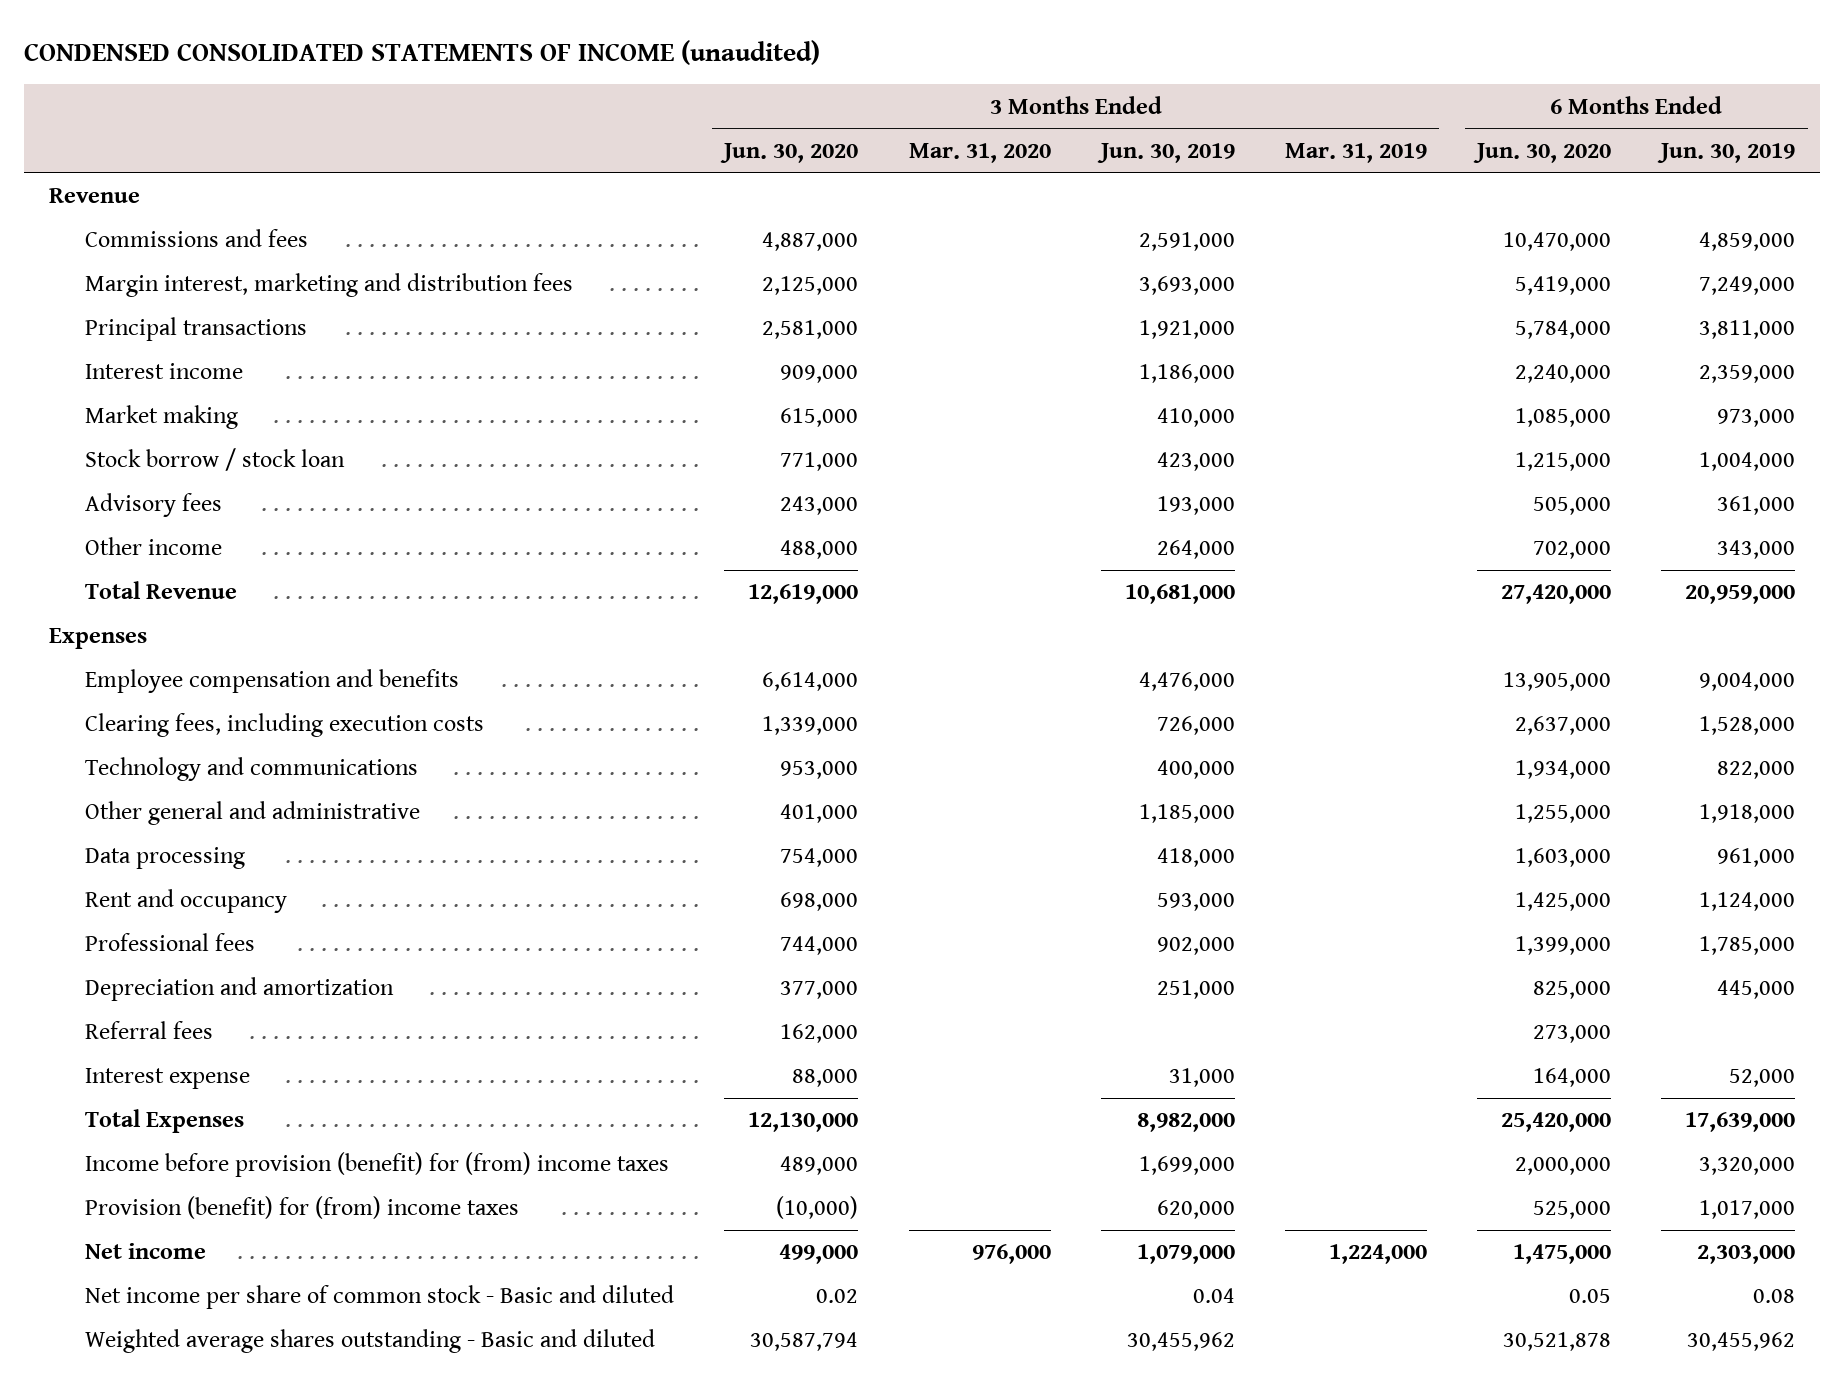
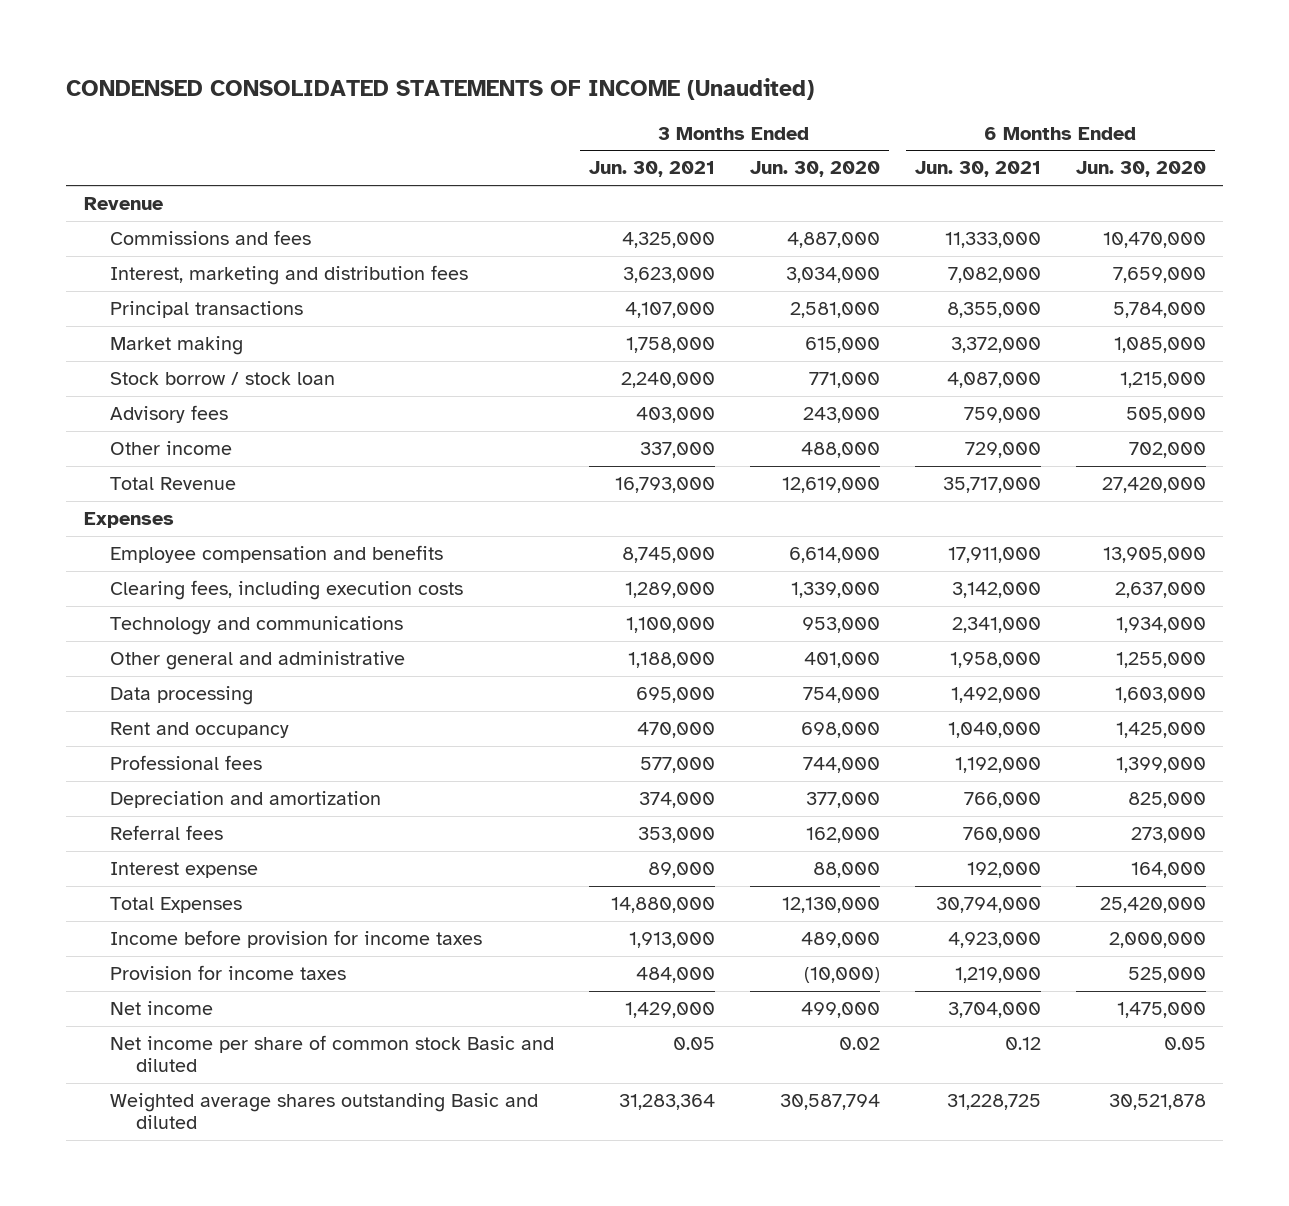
- CONDENSED CONSOLIDATED STATEMENTS OF INCOME (unaudited)
+ CONDENSED CONSOLIDATED STATEMENTS OF INCOME (Unaudited)
- | 3 Months Ended Jun. 30, 2020 | 3 Months Ended Mar. 31, 2020 | 3 Months Ended Jun. 30, 2019 | 3 Months Ended Mar. 31, 2019 | 6 Months Ended Jun. 30, 2020 | 6 Months Ended Jun. 30, 2019
+ | 3 Months Ended Jun. 30, 2021 | 3 Months Ended Jun. 30, 2020 | 6 Months Ended Jun. 30, 2021 | 6 Months Ended Jun. 30, 2020
- Margin interest, marketing and distribution fees | 2,125,000 | | 3,693,000 | | 5,419,000 | 7,249,000
+ Interest, marketing and distribution fees | 3,623,000 | 3,034,000 | 7,082,000 | 7,659,000
- Interest income | 909,000 | | 1,186,000 | | 2,240,000 | 2,359,000
- Income before provision (benefit) for (from) income taxes | 489,000 | | 1,699,000 | | 2,000,000 | 3,320,000
- Provision (benefit) for (from) income taxes | (10,000) | | 620,000 | | 525,000 | 1,017,000
+ Income before provision for income taxes | 1,913,000 | 489,000 | 4,923,000 | 2,000,000
+ Provision for income taxes | 484,000 | (10,000) | 1,219,000 | 525,000
- Net income per share of common stock - Basic and diluted | 0.02 | | 0.04 | | 0.05 | 0.08
- Weighted average shares outstanding - Basic and diluted | 30,587,794 | | 30,455,962 | | 30,521,878 | 30,455,962
+ Net income per share of common stock Basic and diluted | 0.05 | 0.02 | 0.12 | 0.05
+ Weighted average shares outstanding Basic and diluted | 31,283,364 | 30,587,794 | 31,228,725 | 30,521,878

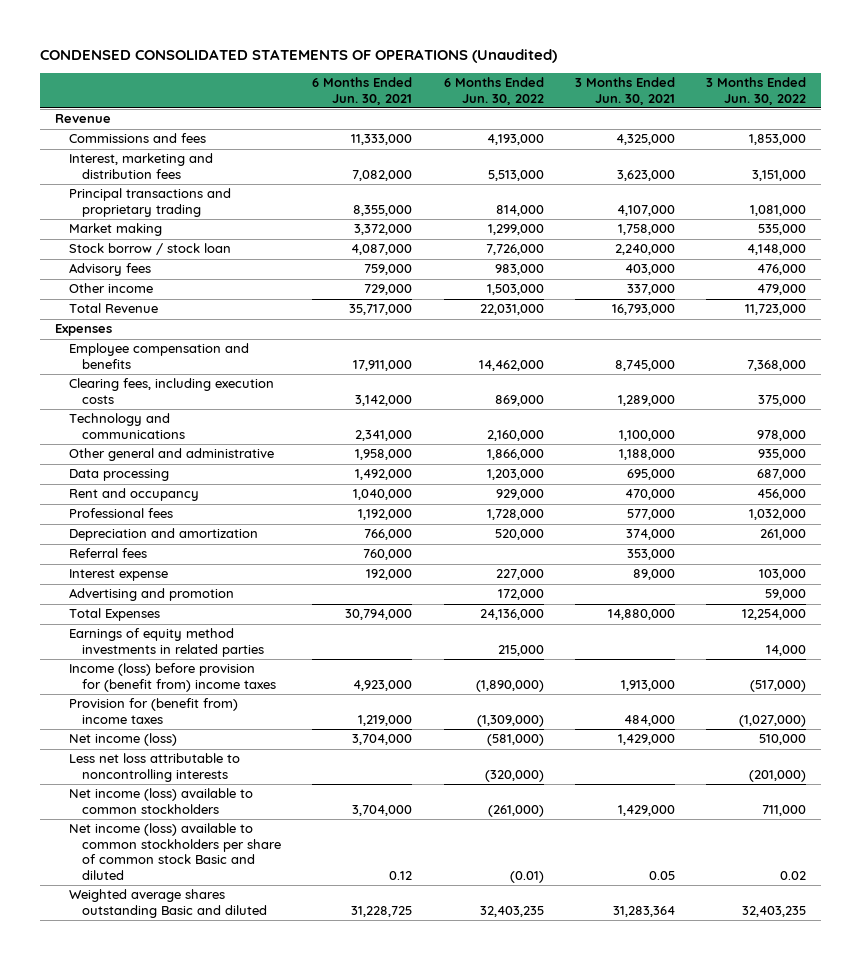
- CONDENSED CONSOLIDATED STATEMENTS OF INCOME (Unaudited)
+ CONDENSED CONSOLIDATED STATEMENTS OF OPERATIONS (Unaudited)
- | 3 Months Ended Jun. 30, 2021 | 3 Months Ended Jun. 30, 2020 | 6 Months Ended Jun. 30, 2021 | 6 Months Ended Jun. 30, 2020
+ | 6 Months Ended Jun. 30, 2021 | 6 Months Ended Jun. 30, 2022 | 3 Months Ended Jun. 30, 2021 | 3 Months Ended Jun. 30, 2022
- Principal transactions | 4,107,000 | 2,581,000 | 8,355,000 | 5,784,000
+ Principal transactions and proprietary trading | 8,355,000 | 814,000 | 4,107,000 | 1,081,000
+ Advertising and promotion | | 172,000 | | 59,000
- Income before provision for income taxes | 1,913,000 | 489,000 | 4,923,000 | 2,000,000
- Provision for income taxes | 484,000 | (10,000) | 1,219,000 | 525,000
- Net income | 1,429,000 | 499,000 | 3,704,000 | 1,475,000
- Net income per share of common stock Basic and diluted | 0.05 | 0.02 | 0.12 | 0.05
+ Earnings of equity method investments in related parties | | 215,000 | | 14,000
+ Income (loss) before provision for (benefit from) income taxes | 4,923,000 | (1,890,000) | 1,913,000 | (517,000)
+ Provision for (benefit from) income taxes | 1,219,000 | (1,309,000) | 484,000 | (1,027,000)
+ Net income (loss) | 3,704,000 | (581,000) | 1,429,000 | 510,000
+ Less net loss attributable to noncontrolling interests | | (320,000) | | (201,000)
+ Net income (loss) available to common stockholders | 3,704,000 | (261,000) | 1,429,000 | 711,000
+ Net income (loss) available to common stockholders per share of common stock Basic and diluted | 0.12 | (0.01) | 0.05 | 0.02

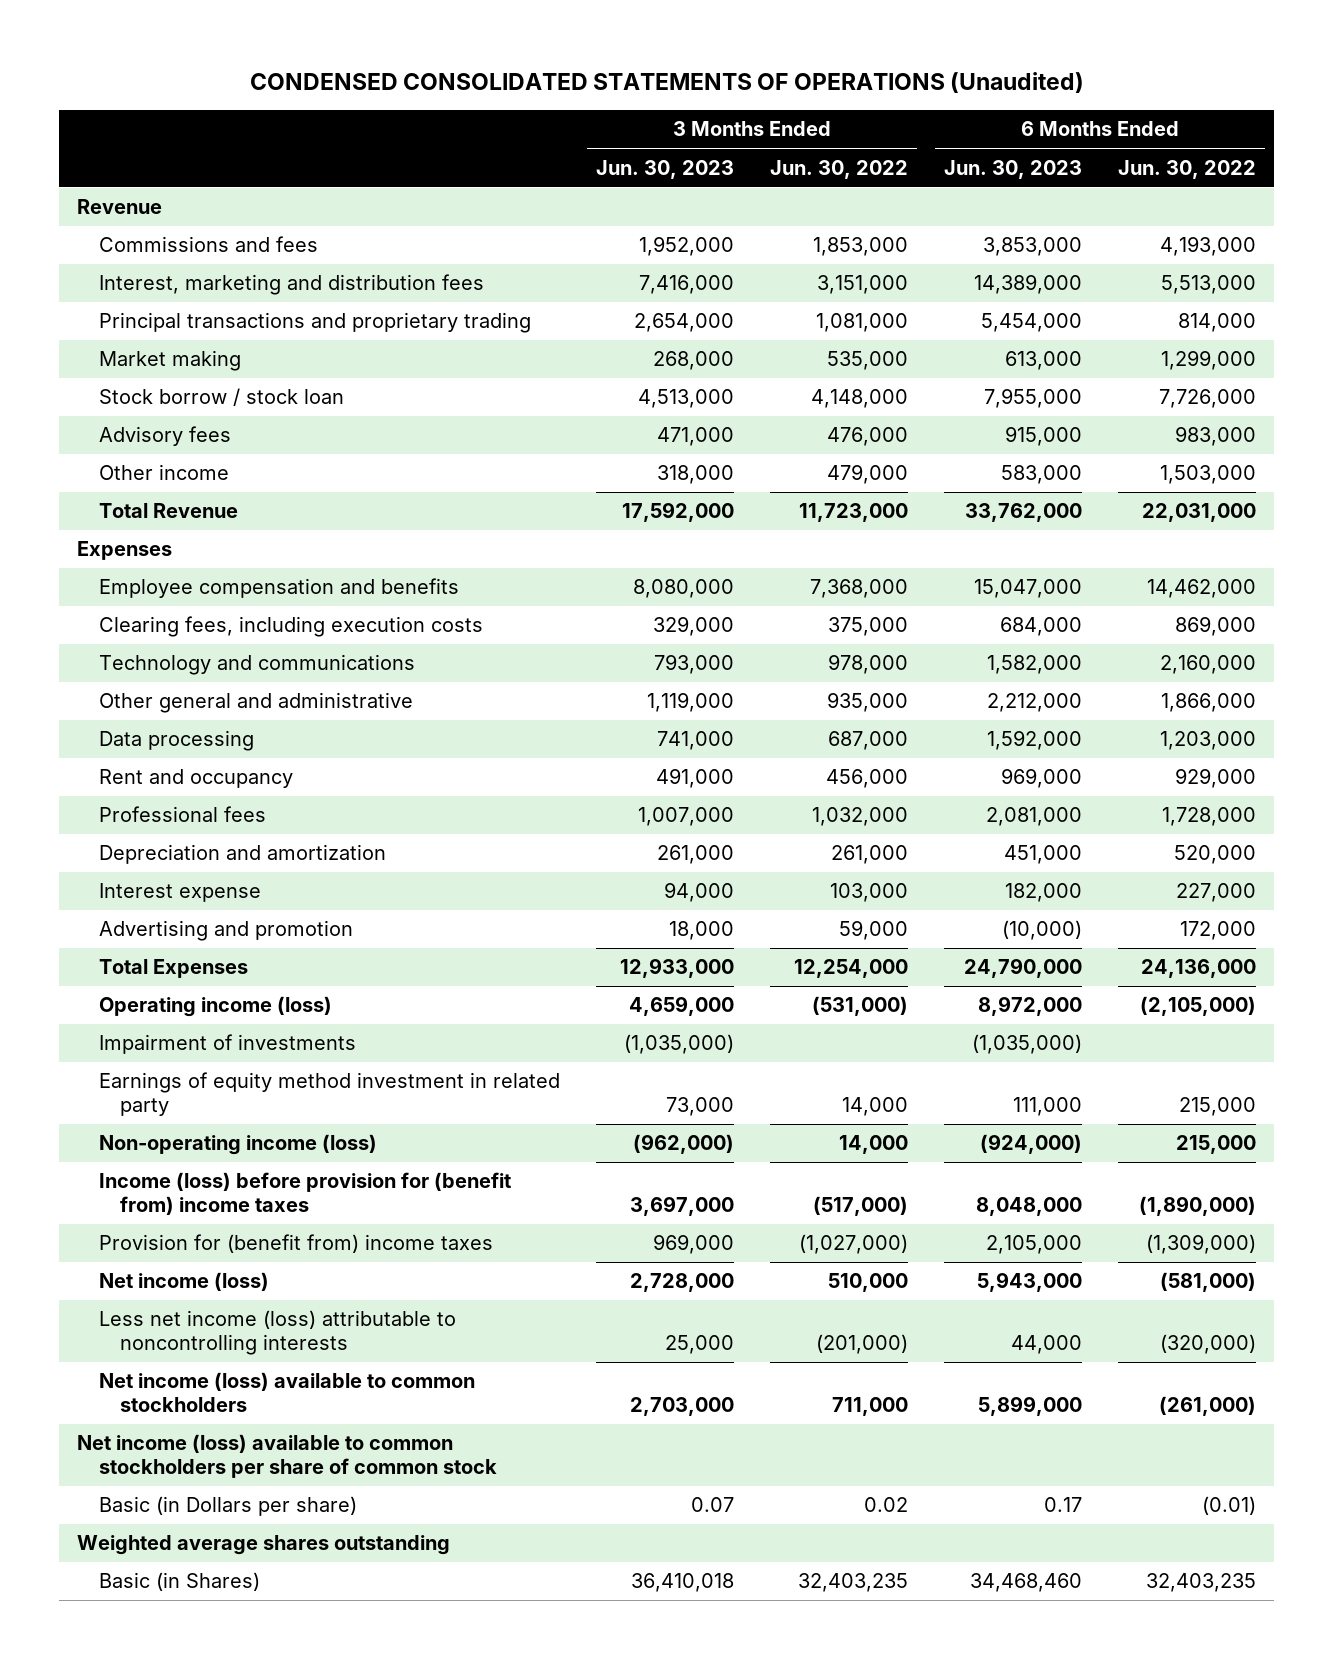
- | 6 Months Ended Jun. 30, 2021 | 6 Months Ended Jun. 30, 2022 | 3 Months Ended Jun. 30, 2021 | 3 Months Ended Jun. 30, 2022
+ | 3 Months Ended Jun. 30, 2023 | 3 Months Ended Jun. 30, 2022 | 6 Months Ended Jun. 30, 2023 | 6 Months Ended Jun. 30, 2022
- Referral fees | 760,000 | | 353,000 |
- Earnings of equity method investments in related parties | | 215,000 | | 14,000
+ Operating income (loss) | 4,659,000 | (531,000) | 8,972,000 | (2,105,000)
+ Impairment of investments | (1,035,000) | | (1,035,000) |
+ Earnings of equity method investment in related party | 73,000 | 14,000 | 111,000 | 215,000
+ Non-operating income (loss) | (962,000) | 14,000 | (924,000) | 215,000
- Less net loss attributable to noncontrolling interests | | (320,000) | | (201,000)
+ Less net income (loss) attributable to noncontrolling interests | 25,000 | (201,000) | 44,000 | (320,000)
- Net income (loss) available to common stockholders per share of common stock Basic and diluted | 0.12 | (0.01) | 0.05 | 0.02
- Weighted average shares outstanding Basic and diluted | 31,228,725 | 32,403,235 | 31,283,364 | 32,403,235
+ Net income (loss) available to common stockholders per share of common stock
+ Basic (in Dollars per share) | 0.07 | 0.02 | 0.17 | (0.01)
+ Weighted average shares outstanding
+ Basic (in Shares) | 36,410,018 | 32,403,235 | 34,468,460 | 32,403,235

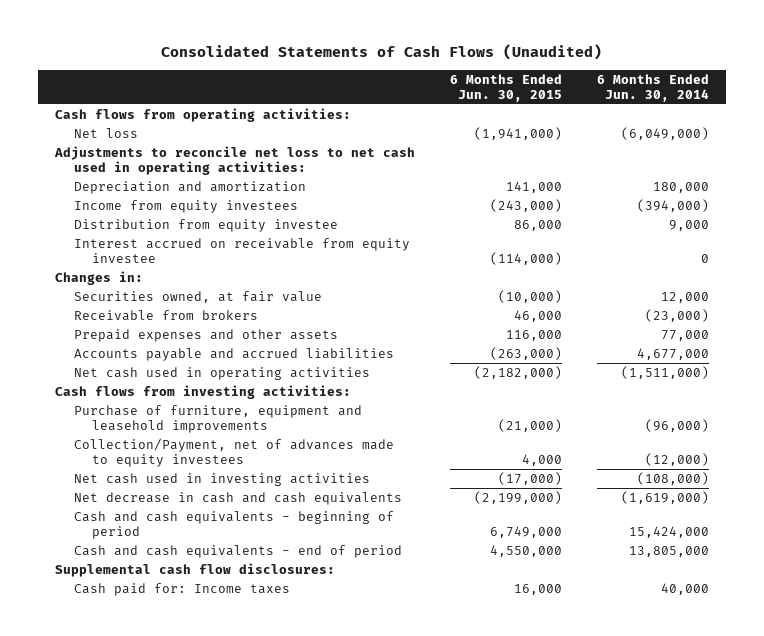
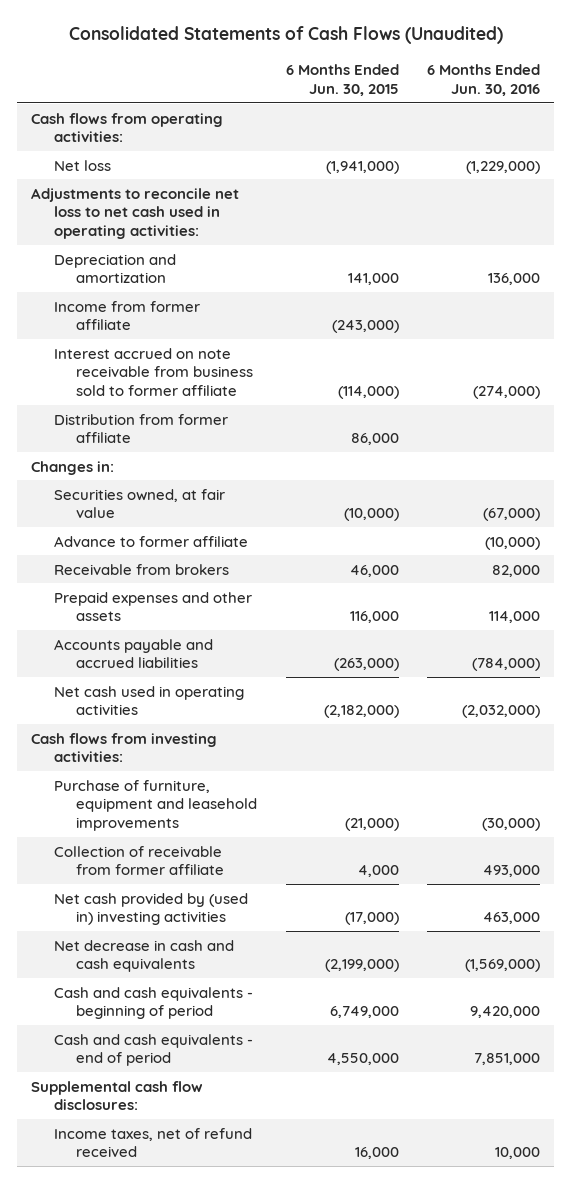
- | 6 Months Ended Jun. 30, 2015 | 6 Months Ended Jun. 30, 2014
+ | 6 Months Ended Jun. 30, 2015 | 6 Months Ended Jun. 30, 2016
- Income from equity investees | (243,000) | (394,000)
- Distribution from equity investee | 86,000 | 9,000
- Interest accrued on receivable from equity investee | (114,000) | 0
+ Income from former affiliate | (243,000) |
+ Interest accrued on note receivable from business sold to former affiliate | (114,000) | (274,000)
+ Distribution from former affiliate | 86,000 |
+ Advance to former affiliate | | (10,000)
- Collection/Payment, net of advances made to equity investees | 4,000 | (12,000)
- Net cash used in investing activities | (17,000) | (108,000)
+ Collection of receivable from former affiliate | 4,000 | 493,000
+ Net cash provided by (used in) investing activities | (17,000) | 463,000
- Cash paid for: Income taxes | 16,000 | 40,000
+ Income taxes, net of refund received | 16,000 | 10,000

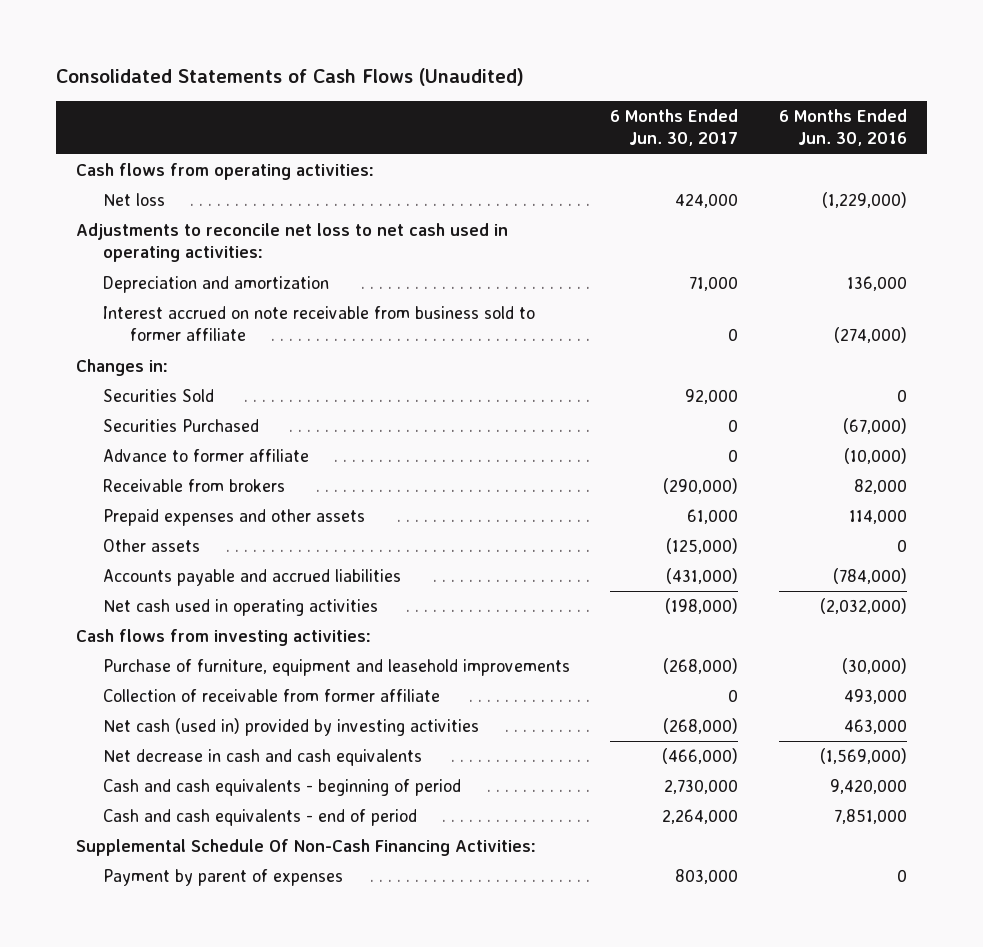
- | 6 Months Ended Jun. 30, 2015 | 6 Months Ended Jun. 30, 2016
+ | 6 Months Ended Jun. 30, 2017 | 6 Months Ended Jun. 30, 2016
- Income from former affiliate | (243,000) |
- Distribution from former affiliate | 86,000 |
- Securities owned, at fair value | (10,000) | (67,000)
+ Securities Sold | 92,000 | 0
+ Securities Purchased | 0 | (67,000)
+ Other assets | (125,000) | 0
- Net cash provided by (used in) investing activities | (17,000) | 463,000
+ Net cash (used in) provided by investing activities | (268,000) | 463,000
- Supplemental cash flow disclosures:
- Income taxes, net of refund received | 16,000 | 10,000
+ Supplemental Schedule Of Non-Cash Financing Activities:
+ Payment by parent of expenses | 803,000 | 0

